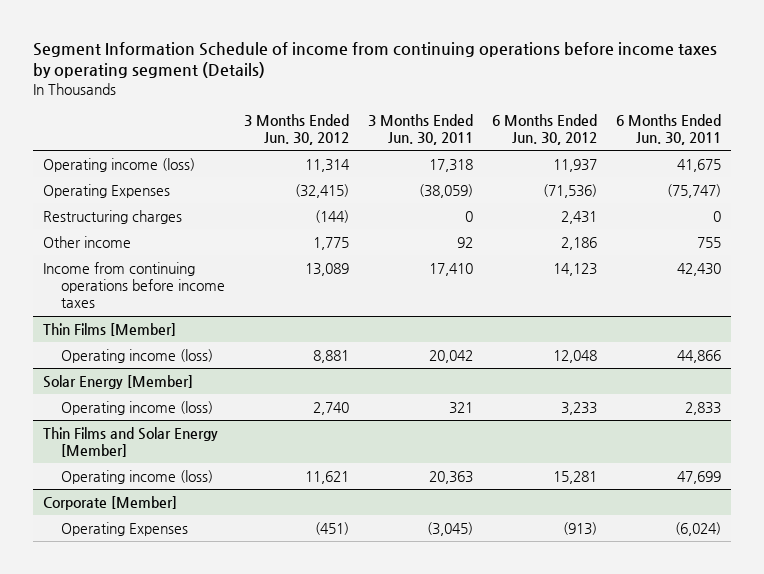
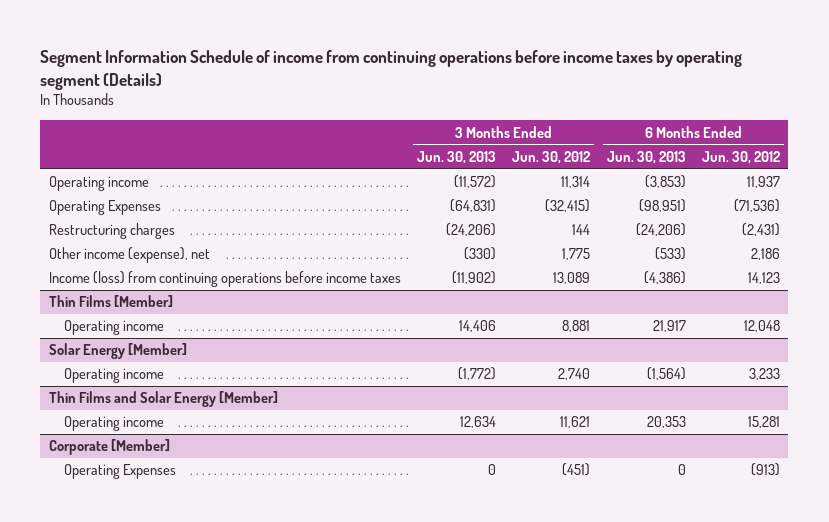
- | 3 Months Ended Jun. 30, 2012 | 3 Months Ended Jun. 30, 2011 | 6 Months Ended Jun. 30, 2012 | 6 Months Ended Jun. 30, 2011
+ | 3 Months Ended Jun. 30, 2013 | 3 Months Ended Jun. 30, 2012 | 6 Months Ended Jun. 30, 2013 | 6 Months Ended Jun. 30, 2012
- Operating income (loss) | 11,314 | 17,318 | 11,937 | 41,675
+ Operating income | (11,572) | 11,314 | (3,853) | 11,937
- Restructuring charges | (144) | 0 | 2,431 | 0
- Other income | 1,775 | 92 | 2,186 | 755
- Income from continuing operations before income taxes | 13,089 | 17,410 | 14,123 | 42,430
+ Restructuring charges | (24,206) | 144 | (24,206) | (2,431)
+ Other income (expense), net | (330) | 1,775 | (533) | 2,186
+ Income (loss) from continuing operations before income taxes | (11,902) | 13,089 | (4,386) | 14,123
@ Thin Films [Member]
- Operating income (loss) | 8,881 | 20,042 | 12,048 | 44,866
+ Operating income | 14,406 | 8,881 | 21,917 | 12,048
@ Solar Energy [Member]
- Operating income (loss) | 2,740 | 321 | 3,233 | 2,833
+ Operating income | (1,772) | 2,740 | (1,564) | 3,233
@ Thin Films and Solar Energy [Member]
- Operating income (loss) | 11,621 | 20,363 | 15,281 | 47,699
+ Operating income | 12,634 | 11,621 | 20,353 | 15,281

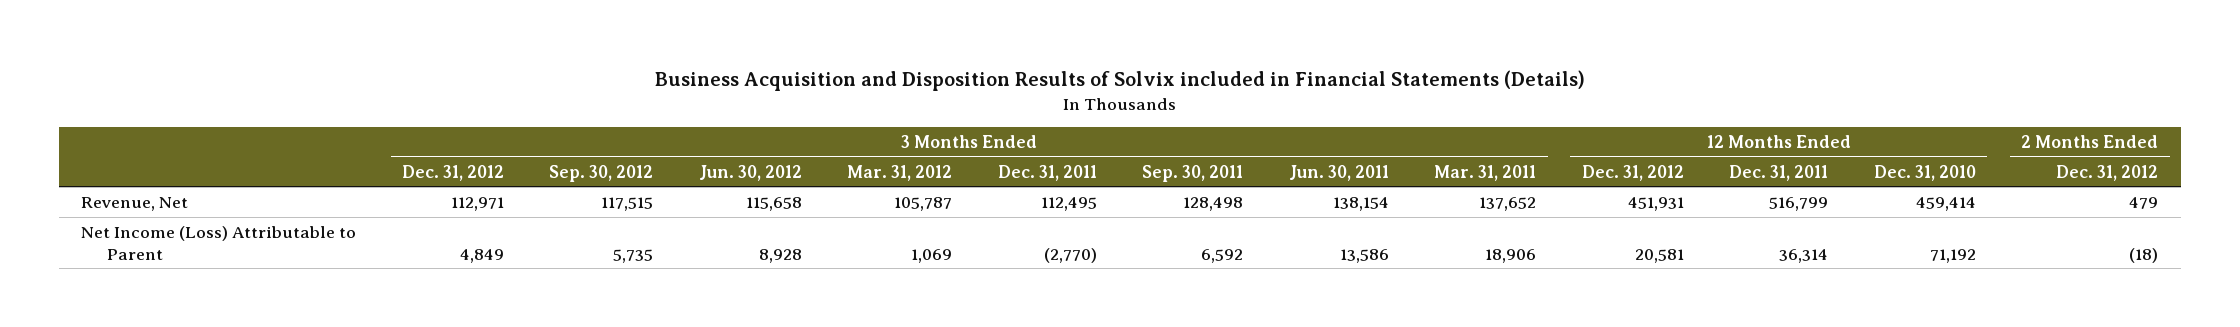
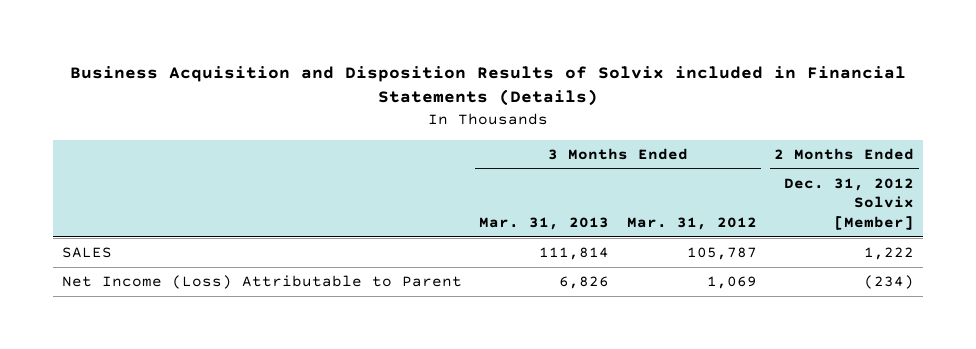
- | 3 Months Ended Dec. 31, 2012 | 3 Months Ended Sep. 30, 2012 | 3 Months Ended Jun. 30, 2012 | 3 Months Ended Mar. 31, 2012 | 3 Months Ended Dec. 31, 2011 | 3 Months Ended Sep. 30, 2011 | 3 Months Ended Jun. 30, 2011 | 3 Months Ended Mar. 31, 2011 | 12 Months Ended Dec. 31, 2012 | 12 Months Ended Dec. 31, 2011 | 12 Months Ended Dec. 31, 2010 | 2 Months Ended Dec. 31, 2012
+ | 3 Months Ended Mar. 31, 2013 | 3 Months Ended Mar. 31, 2012 | 2 Months Ended Dec. 31, 2012 Solvix [Member]
- Revenue, Net | 112,971 | 117,515 | 115,658 | 105,787 | 112,495 | 128,498 | 138,154 | 137,652 | 451,931 | 516,799 | 459,414 | 479
+ SALES | 111,814 | 105,787 | 1,222

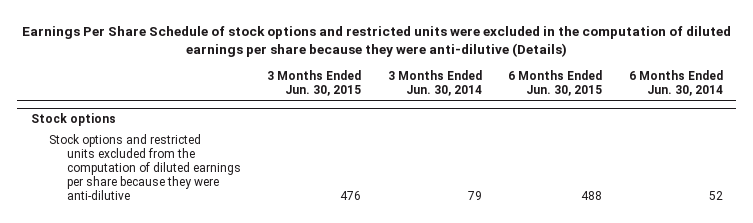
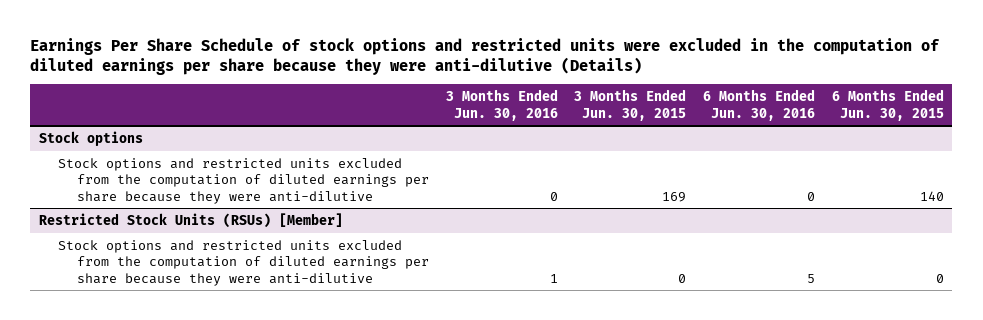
- | 3 Months Ended Jun. 30, 2015 | 3 Months Ended Jun. 30, 2014 | 6 Months Ended Jun. 30, 2015 | 6 Months Ended Jun. 30, 2014
+ | 3 Months Ended Jun. 30, 2016 | 3 Months Ended Jun. 30, 2015 | 6 Months Ended Jun. 30, 2016 | 6 Months Ended Jun. 30, 2015
@ Stock options
- Stock options and restricted units excluded from the computation of diluted earnings per share because they were anti-dilutive | 476 | 79 | 488 | 52
+ Stock options and restricted units excluded from the computation of diluted earnings per share because they were anti-dilutive | 0 | 169 | 0 | 140
+ Restricted Stock Units (RSUs) [Member]
+ Stock options and restricted units excluded from the computation of diluted earnings per share because they were anti-dilutive | 1 | 0 | 5 | 0

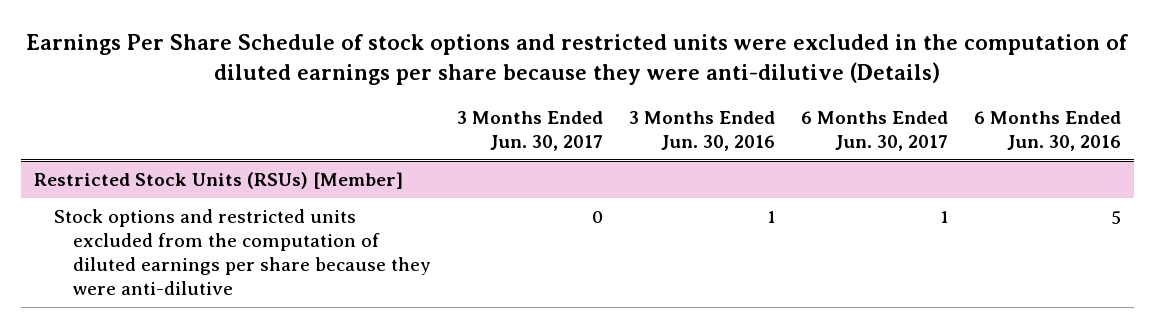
- | 3 Months Ended Jun. 30, 2016 | 3 Months Ended Jun. 30, 2015 | 6 Months Ended Jun. 30, 2016 | 6 Months Ended Jun. 30, 2015
+ | 3 Months Ended Jun. 30, 2017 | 3 Months Ended Jun. 30, 2016 | 6 Months Ended Jun. 30, 2017 | 6 Months Ended Jun. 30, 2016
- Stock options
- Stock options and restricted units excluded from the computation of diluted earnings per share because they were anti-dilutive | 0 | 169 | 0 | 140

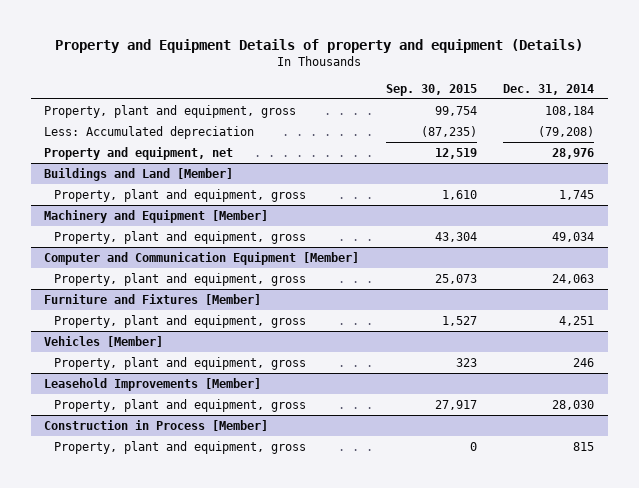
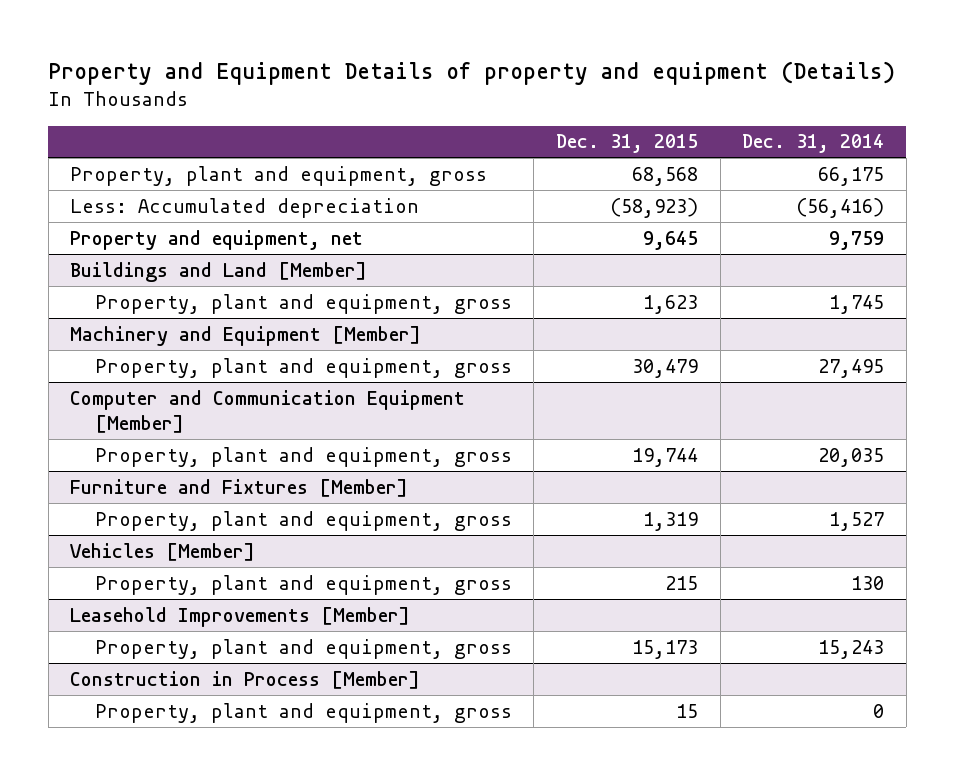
- | Sep. 30, 2015 | Dec. 31, 2014
+ | Dec. 31, 2015 | Dec. 31, 2014
- Property, plant and equipment, gross | 99,754 | 108,184
- Less: Accumulated depreciation | (87,235) | (79,208)
- Property and equipment, net | 12,519 | 28,976
+ Property, plant and equipment, gross | 68,568 | 66,175
+ Less: Accumulated depreciation | (58,923) | (56,416)
+ Property and equipment, net | 9,645 | 9,759
@ Machinery and Equipment [Member]
- Property, plant and equipment, gross | 43,304 | 49,034
+ Property, plant and equipment, gross | 30,479 | 27,495
@ Computer and Communication Equipment [Member]
- Property, plant and equipment, gross | 25,073 | 24,063
+ Property, plant and equipment, gross | 19,744 | 20,035
@ Furniture and Fixtures [Member]
- Property, plant and equipment, gross | 1,527 | 4,251
+ Property, plant and equipment, gross | 1,319 | 1,527
@ Vehicles [Member]
- Property, plant and equipment, gross | 323 | 246
+ Property, plant and equipment, gross | 215 | 130
@ Leasehold Improvements [Member]
- Property, plant and equipment, gross | 27,917 | 28,030
+ Property, plant and equipment, gross | 15,173 | 15,243
@ Construction in Process [Member]
- Property, plant and equipment, gross | 0 | 815
+ Property, plant and equipment, gross | 15 | 0

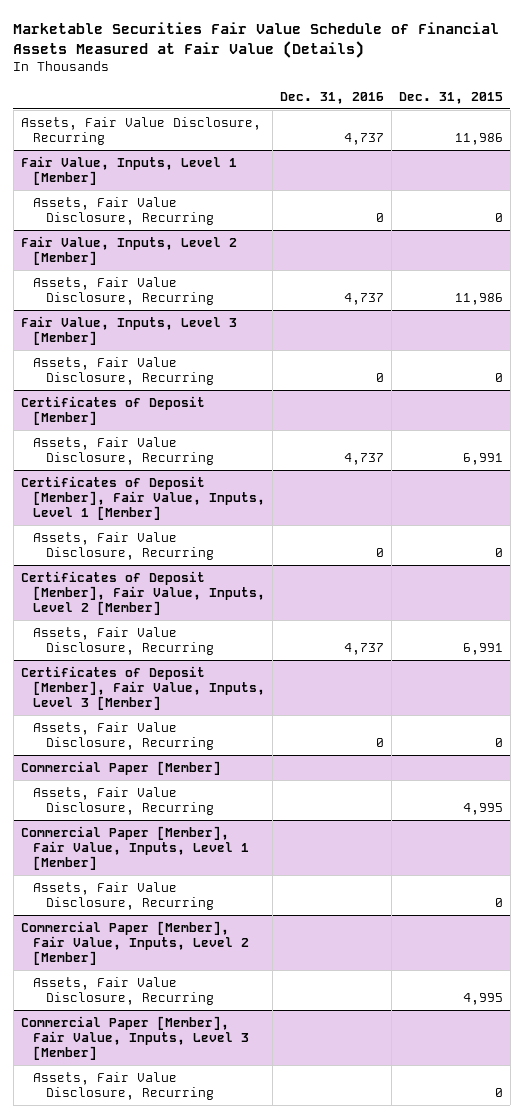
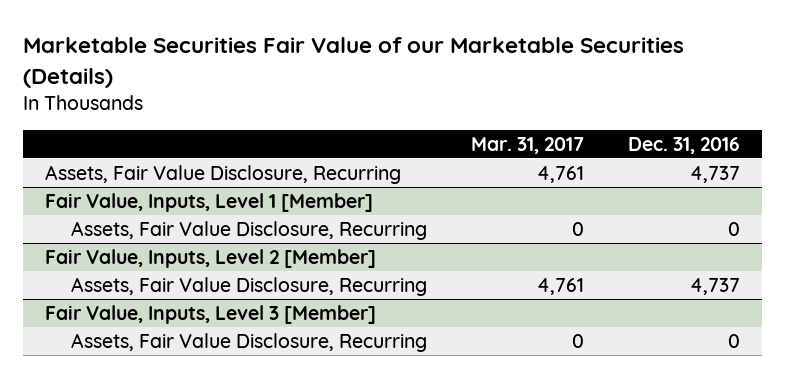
- Marketable Securities Fair Value Schedule of Financial Assets Measured at Fair Value (Details)
+ Marketable Securities Fair Value of our Marketable Securities (Details)
- | Dec. 31, 2016 | Dec. 31, 2015
+ | Mar. 31, 2017 | Dec. 31, 2016
- Certificates of Deposit [Member]
- Assets, Fair Value Disclosure, Recurring | 4,737 | 6,991
- Certificates of Deposit [Member], Fair Value, Inputs, Level 1 [Member]
- Assets, Fair Value Disclosure, Recurring | 0 | 0
- Certificates of Deposit [Member], Fair Value, Inputs, Level 2 [Member]
- Assets, Fair Value Disclosure, Recurring | 4,737 | 6,991
- Certificates of Deposit [Member], Fair Value, Inputs, Level 3 [Member]
- Assets, Fair Value Disclosure, Recurring | 0 | 0
- Commercial Paper [Member]
- Assets, Fair Value Disclosure, Recurring | | 4,995
- Commercial Paper [Member], Fair Value, Inputs, Level 1 [Member]
- Assets, Fair Value Disclosure, Recurring | | 0
- Commercial Paper [Member], Fair Value, Inputs, Level 2 [Member]
- Assets, Fair Value Disclosure, Recurring | | 4,995
- Commercial Paper [Member], Fair Value, Inputs, Level 3 [Member]
- Assets, Fair Value Disclosure, Recurring | | 0

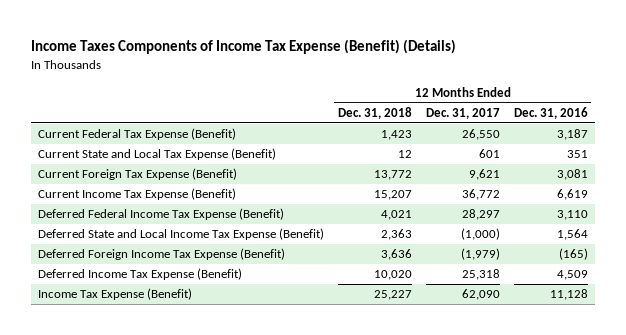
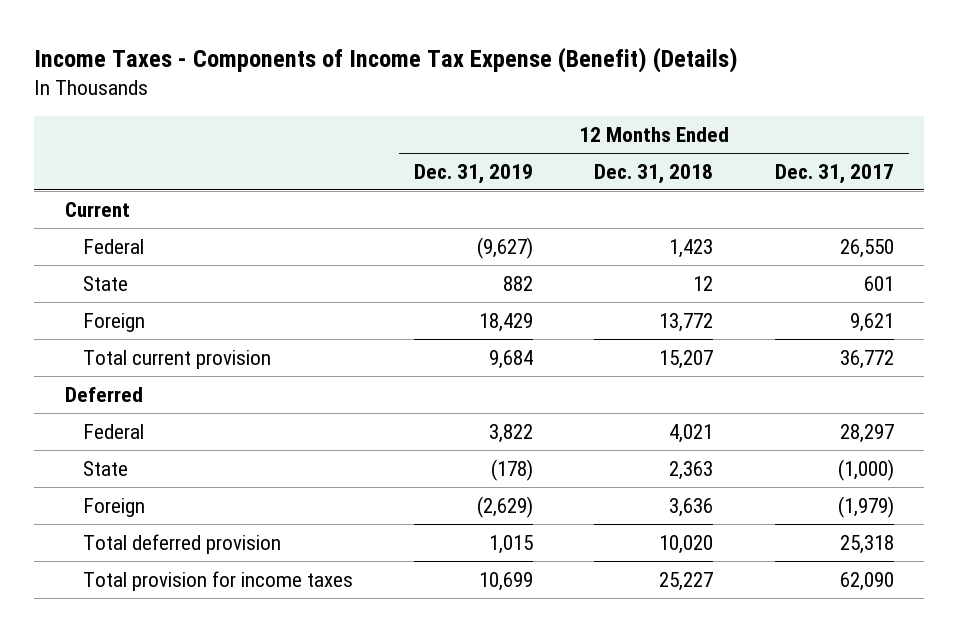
- Income Taxes Components of Income Tax Expense (Benefit) (Details)
+ Income Taxes - Components of Income Tax Expense (Benefit) (Details)
- | 12 Months Ended Dec. 31, 2018 | 12 Months Ended Dec. 31, 2017 | 12 Months Ended Dec. 31, 2016
+ | 12 Months Ended Dec. 31, 2019 | 12 Months Ended Dec. 31, 2018 | 12 Months Ended Dec. 31, 2017
- Current Federal Tax Expense (Benefit) | 1,423 | 26,550 | 3,187
- Current State and Local Tax Expense (Benefit) | 12 | 601 | 351
- Current Foreign Tax Expense (Benefit) | 13,772 | 9,621 | 3,081
- Current Income Tax Expense (Benefit) | 15,207 | 36,772 | 6,619
- Deferred Federal Income Tax Expense (Benefit) | 4,021 | 28,297 | 3,110
- Deferred State and Local Income Tax Expense (Benefit) | 2,363 | (1,000) | 1,564
- Deferred Foreign Income Tax Expense (Benefit) | 3,636 | (1,979) | (165)
- Deferred Income Tax Expense (Benefit) | 10,020 | 25,318 | 4,509
- Income Tax Expense (Benefit) | 25,227 | 62,090 | 11,128
+ Current
+ Federal | (9,627) | 1,423 | 26,550
+ State | 882 | 12 | 601
+ Foreign | 18,429 | 13,772 | 9,621
+ Total current provision | 9,684 | 15,207 | 36,772
+ Deferred
+ Federal | 3,822 | 4,021 | 28,297
+ State | (178) | 2,363 | (1,000)
+ Foreign | (2,629) | 3,636 | (1,979)
+ Total deferred provision | 1,015 | 10,020 | 25,318
+ Total provision for income taxes | 10,699 | 25,227 | 62,090

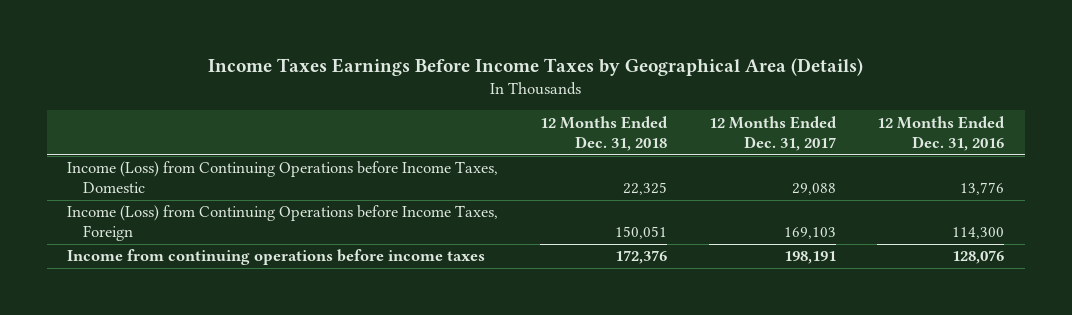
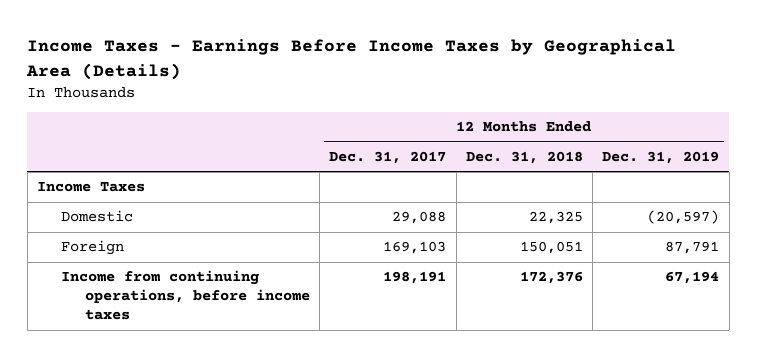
- Income Taxes Earnings Before Income Taxes by Geographical Area (Details)
+ Income Taxes - Earnings Before Income Taxes by Geographical Area (Details)
- | 12 Months Ended Dec. 31, 2018 | 12 Months Ended Dec. 31, 2017 | 12 Months Ended Dec. 31, 2016
+ | 12 Months Ended Dec. 31, 2017 | 12 Months Ended Dec. 31, 2018 | 12 Months Ended Dec. 31, 2019
- Income (Loss) from Continuing Operations before Income Taxes, Domestic | 22,325 | 29,088 | 13,776
- Income (Loss) from Continuing Operations before Income Taxes, Foreign | 150,051 | 169,103 | 114,300
- Income from continuing operations before income taxes | 172,376 | 198,191 | 128,076
+ Income Taxes
+ Domestic | 29,088 | 22,325 | (20,597)
+ Foreign | 169,103 | 150,051 | 87,791
+ Income from continuing operations, before income taxes | 198,191 | 172,376 | 67,194

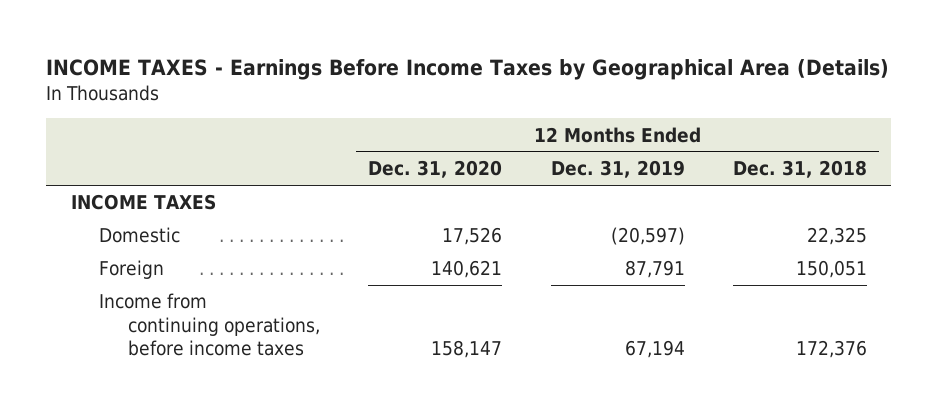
- Income Taxes - Earnings Before Income Taxes by Geographical Area (Details)
+ INCOME TAXES - Earnings Before Income Taxes by Geographical Area (Details)
- | 12 Months Ended Dec. 31, 2017 | 12 Months Ended Dec. 31, 2018 | 12 Months Ended Dec. 31, 2019
+ | 12 Months Ended Dec. 31, 2020 | 12 Months Ended Dec. 31, 2019 | 12 Months Ended Dec. 31, 2018
- Income Taxes
+ INCOME TAXES

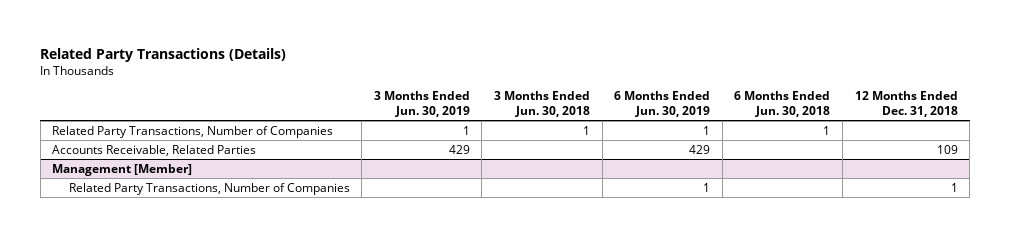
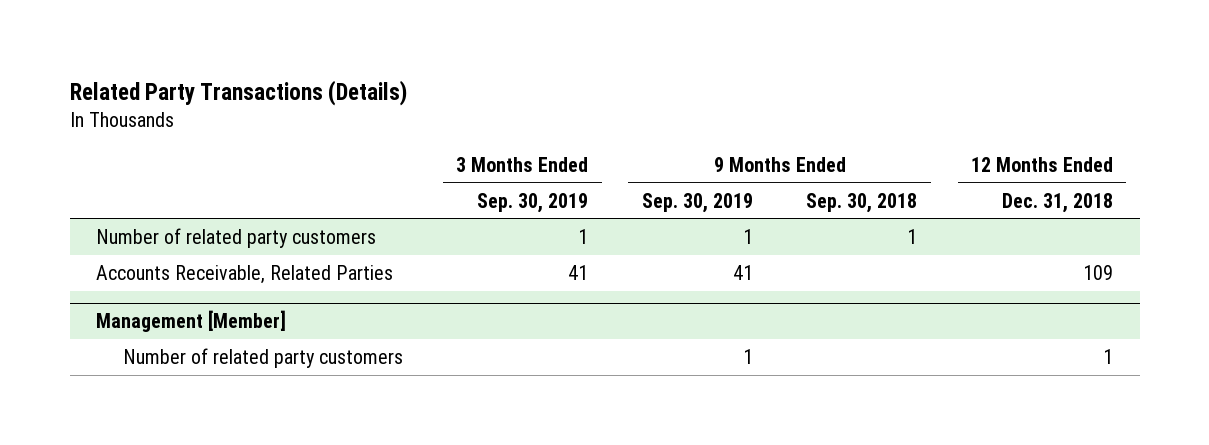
- | 3 Months Ended Jun. 30, 2019 | 3 Months Ended Jun. 30, 2018 | 6 Months Ended Jun. 30, 2019 | 6 Months Ended Jun. 30, 2018 | 12 Months Ended Dec. 31, 2018
+ | 3 Months Ended Sep. 30, 2019 | 9 Months Ended Sep. 30, 2019 | 9 Months Ended Sep. 30, 2018 | 12 Months Ended Dec. 31, 2018
- Related Party Transactions, Number of Companies | 1 | 1 | 1 | 1 |
+ Number of related party customers | 1 | 1 | 1 |
@ Management [Member]
- Related Party Transactions, Number of Companies | | | 1 | | 1
+ Number of related party customers | | 1 | | 1

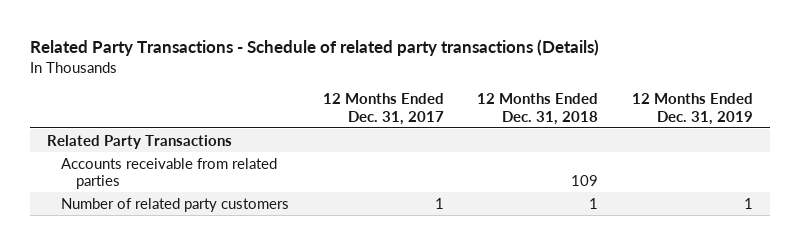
- Related Party Transactions (Details)
+ Related Party Transactions - Schedule of related party transactions (Details)
- | 3 Months Ended Sep. 30, 2019 | 9 Months Ended Sep. 30, 2019 | 9 Months Ended Sep. 30, 2018 | 12 Months Ended Dec. 31, 2018
+ | 12 Months Ended Dec. 31, 2017 | 12 Months Ended Dec. 31, 2018 | 12 Months Ended Dec. 31, 2019
- Number of related party customers | 1 | 1 | 1 |
- Accounts Receivable, Related Parties | 41 | 41 | | 109
- Management [Member]
+ Related Party Transactions
+ Accounts receivable from related parties | | 109 |

